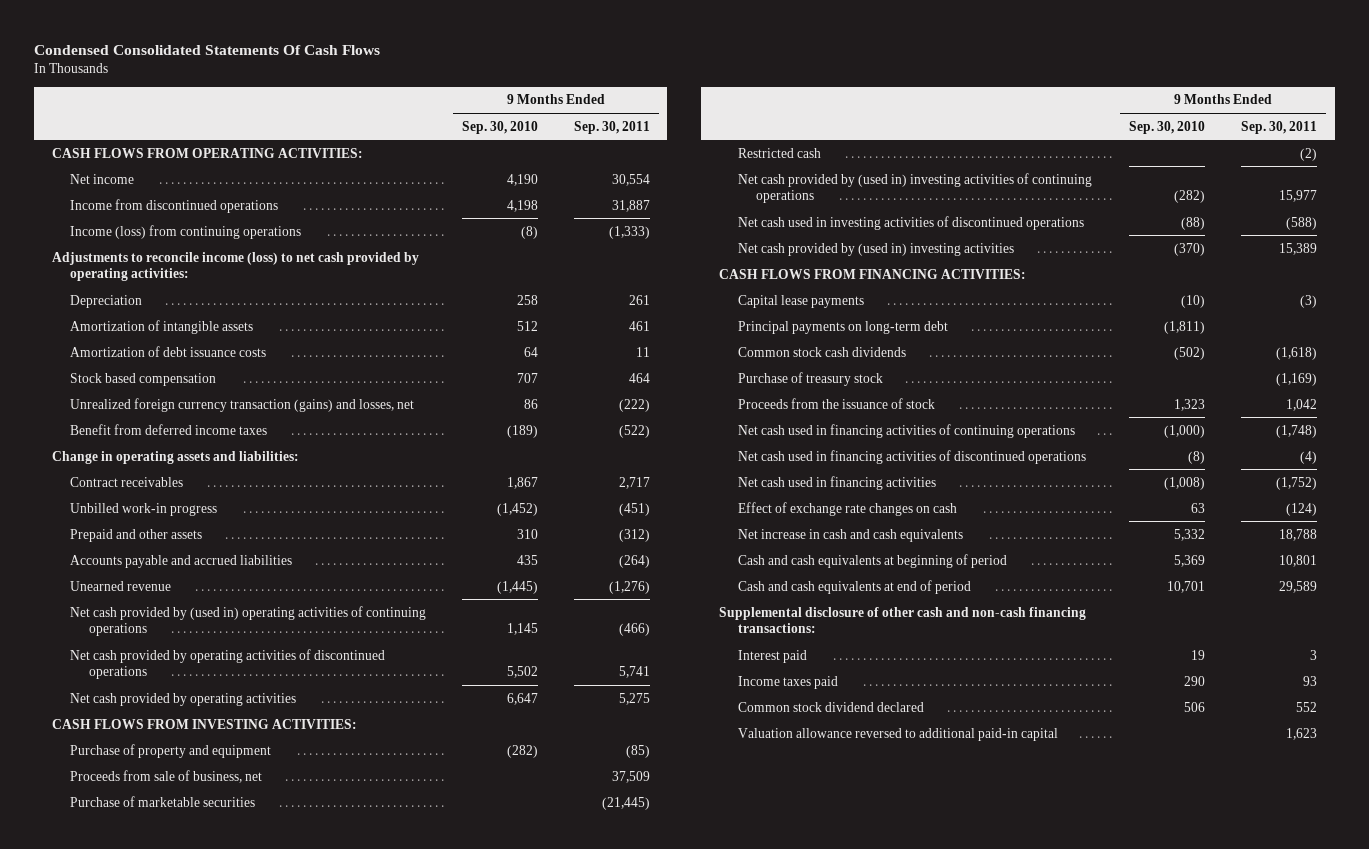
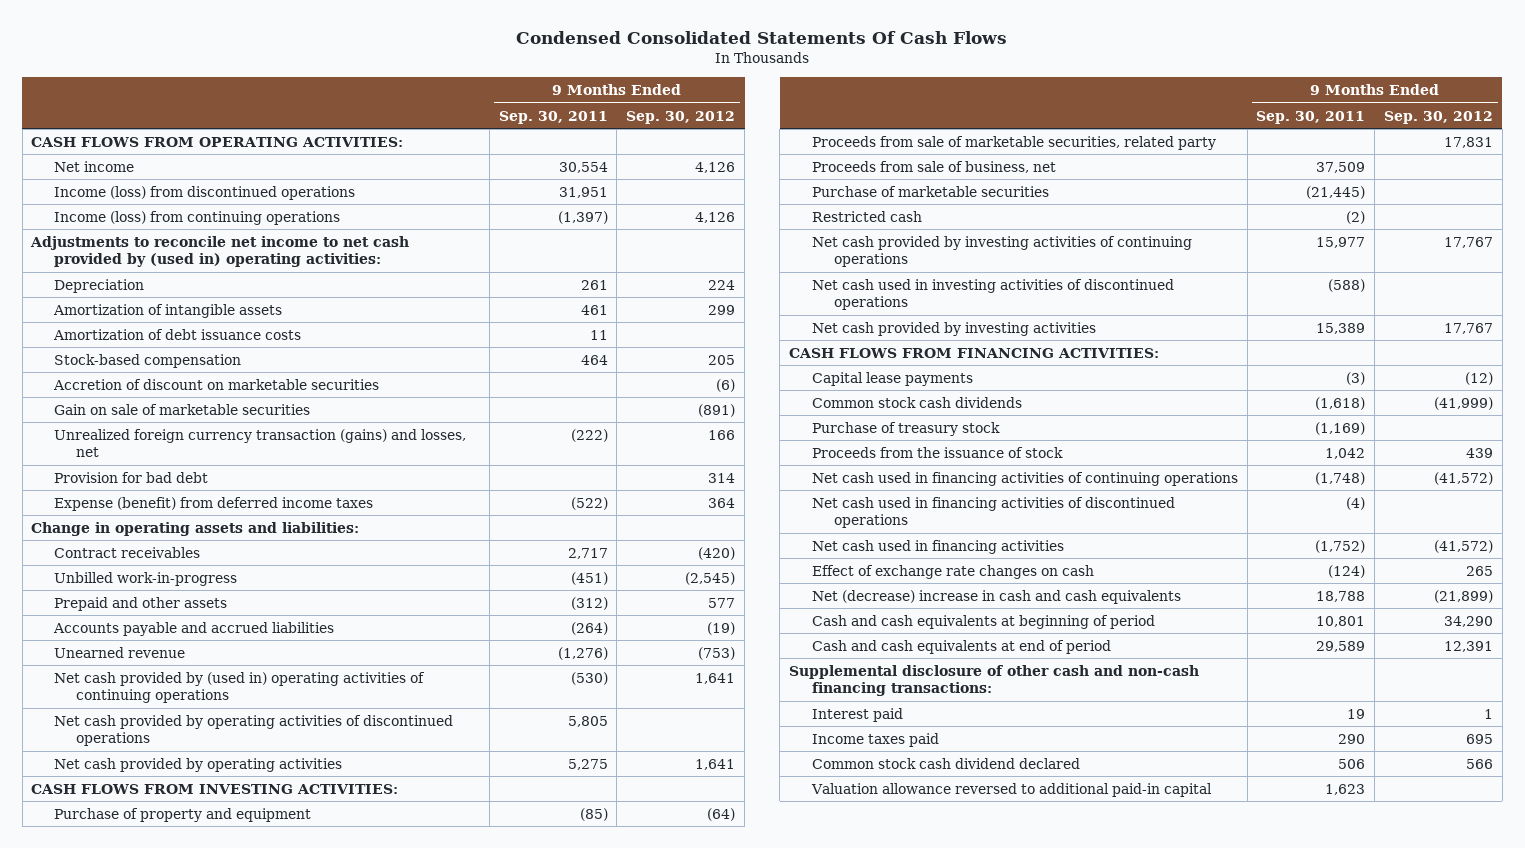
- | 9 Months Ended Sep. 30, 2010 | 9 Months Ended Sep. 30, 2011
+ | 9 Months Ended Sep. 30, 2011 | 9 Months Ended Sep. 30, 2012
- Income from discontinued operations | 4,198 | 31,887
- Income (loss) from continuing operations | (8) | (1,333)
- Adjustments to reconcile income (loss) to net cash provided by operating activities:
+ Income (loss) from discontinued operations | 31,951 |
+ Income (loss) from continuing operations | (1,397) | 4,126
+ Adjustments to reconcile net income to net cash provided by (used in) operating activities:
- Stock based compensation | 707 | 464
+ Stock-based compensation | 464 | 205
+ Accretion of discount on marketable securities | | (6)
+ Gain on sale of marketable securities | | (891)
- Benefit from deferred income taxes | (189) | (522)
+ Provision for bad debt | | 314
+ Expense (benefit) from deferred income taxes | (522) | 364
- Unbilled work-in progress | (1,452) | (451)
+ Unbilled work-in-progress | (451) | (2,545)
- Net cash provided by (used in) operating activities of continuing operations | 1,145 | (466)
- Net cash provided by operating activities of discontinued operations | 5,502 | 5,741
+ Net cash provided by (used in) operating activities of continuing operations | (530) | 1,641
+ Net cash provided by operating activities of discontinued operations | 5,805 |
+ Proceeds from sale of marketable securities, related party | | 17,831
- Net cash provided by (used in) investing activities of continuing operations | (282) | 15,977
+ Net cash provided by investing activities of continuing operations | 15,977 | 17,767
- Net cash provided by (used in) investing activities | (370) | 15,389
+ Net cash provided by investing activities | 15,389 | 17,767
- Principal payments on long-term debt | (1,811) |
- Net increase in cash and cash equivalents | 5,332 | 18,788
+ Net (decrease) increase in cash and cash equivalents | 18,788 | (21,899)
- Interest paid | 19 | 3
- Income taxes paid | 290 | 93
- Common stock dividend declared | 506 | 552
+ Interest paid | 19 | 1
+ Income taxes paid | 290 | 695
+ Common stock cash dividend declared | 506 | 566

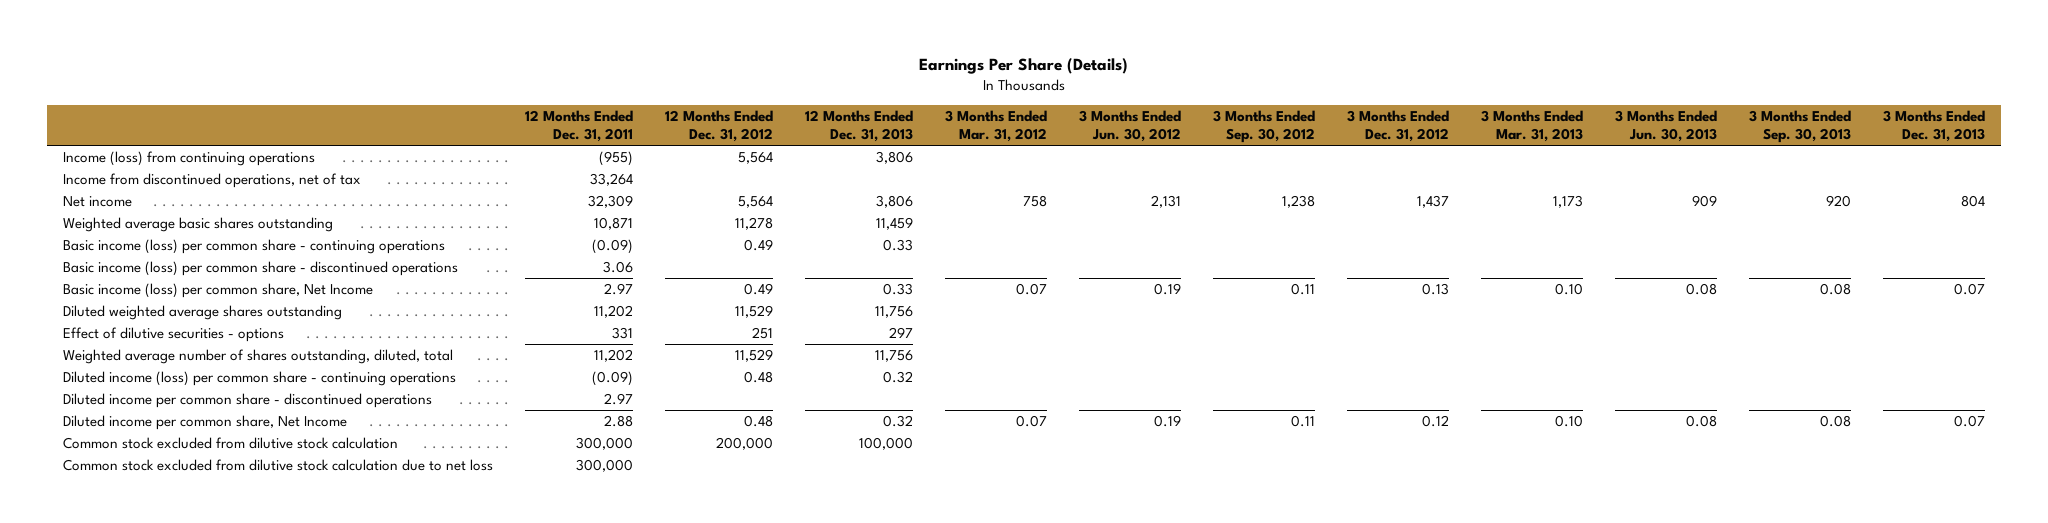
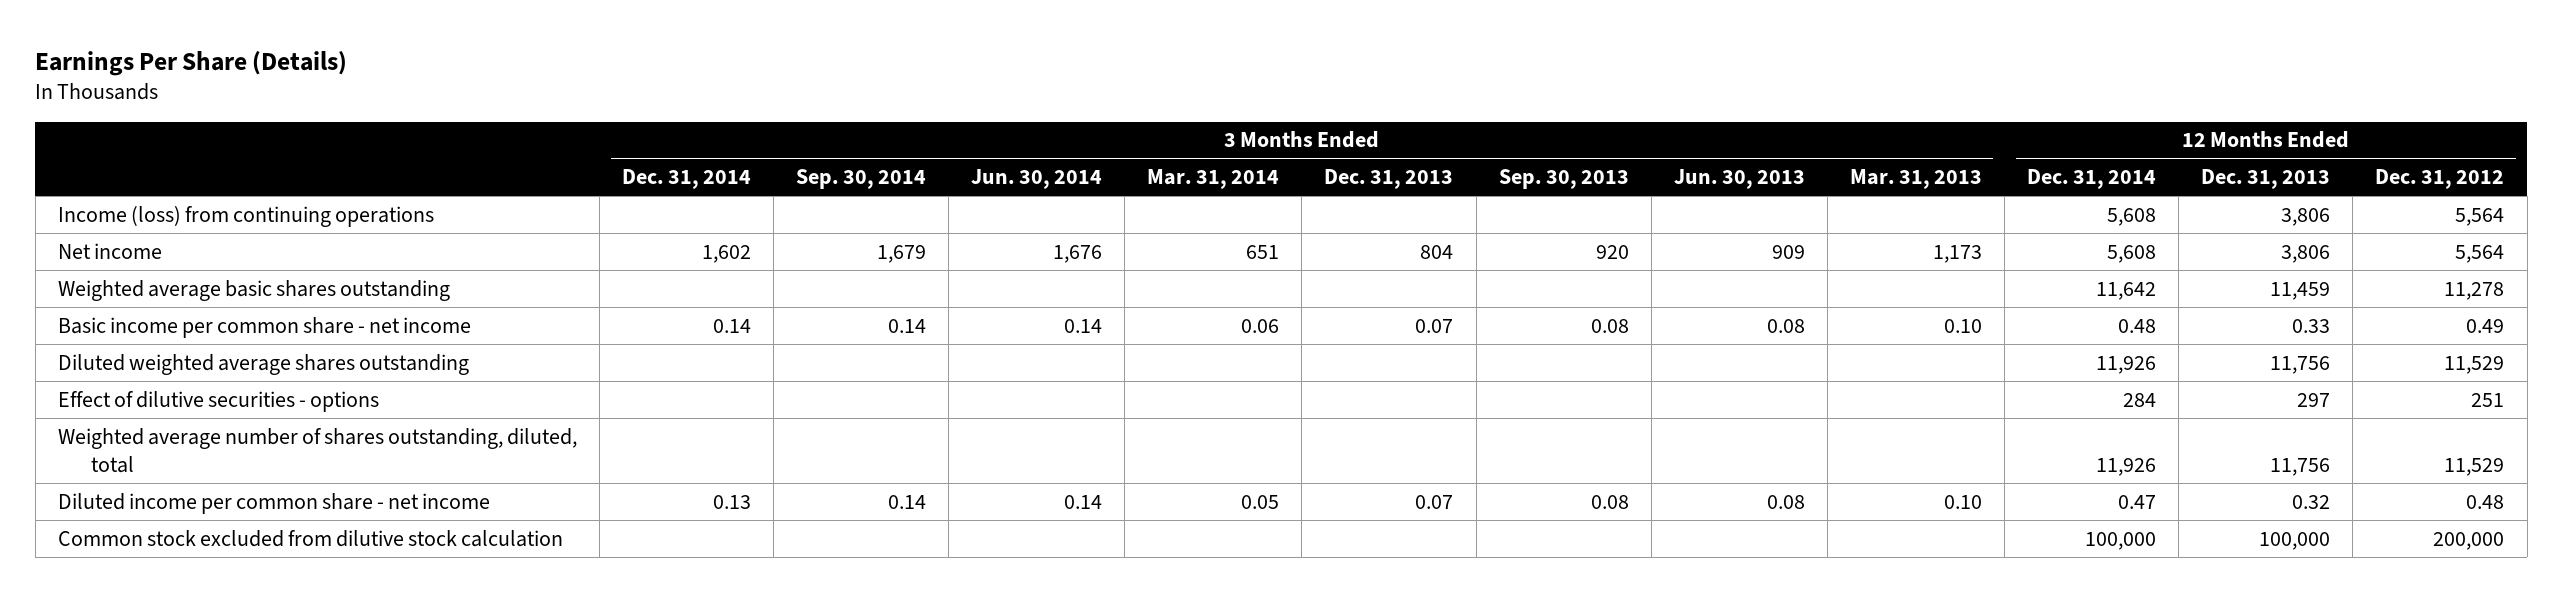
- | 12 Months Ended Dec. 31, 2011 | 12 Months Ended Dec. 31, 2012 | 12 Months Ended Dec. 31, 2013 | 3 Months Ended Mar. 31, 2012 | 3 Months Ended Jun. 30, 2012 | 3 Months Ended Sep. 30, 2012 | 3 Months Ended Dec. 31, 2012 | 3 Months Ended Mar. 31, 2013 | 3 Months Ended Jun. 30, 2013 | 3 Months Ended Sep. 30, 2013 | 3 Months Ended Dec. 31, 2013
+ | 3 Months Ended Dec. 31, 2014 | 3 Months Ended Sep. 30, 2014 | 3 Months Ended Jun. 30, 2014 | 3 Months Ended Mar. 31, 2014 | 3 Months Ended Dec. 31, 2013 | 3 Months Ended Sep. 30, 2013 | 3 Months Ended Jun. 30, 2013 | 3 Months Ended Mar. 31, 2013 | 12 Months Ended Dec. 31, 2014 | 12 Months Ended Dec. 31, 2013 | 12 Months Ended Dec. 31, 2012
- Income from discontinued operations, net of tax | 33,264 | | | | | | | | | |
- Basic income (loss) per common share - continuing operations | (0.09) | 0.49 | 0.33 | | | | | | | |
- Basic income (loss) per common share - discontinued operations | 3.06 | | | | | | | | | |
- Basic income (loss) per common share, Net Income | 2.97 | 0.49 | 0.33 | 0.07 | 0.19 | 0.11 | 0.13 | 0.10 | 0.08 | 0.08 | 0.07
+ Basic income per common share - net income | 0.14 | 0.14 | 0.14 | 0.06 | 0.07 | 0.08 | 0.08 | 0.10 | 0.48 | 0.33 | 0.49
- Diluted income (loss) per common share - continuing operations | (0.09) | 0.48 | 0.32 | | | | | | | |
- Diluted income per common share - discontinued operations | 2.97 | | | | | | | | | |
- Diluted income per common share, Net Income | 2.88 | 0.48 | 0.32 | 0.07 | 0.19 | 0.11 | 0.12 | 0.10 | 0.08 | 0.08 | 0.07
+ Diluted income per common share - net income | 0.13 | 0.14 | 0.14 | 0.05 | 0.07 | 0.08 | 0.08 | 0.10 | 0.47 | 0.32 | 0.48
- Common stock excluded from dilutive stock calculation due to net loss | 300,000 | | | | | | | | | |

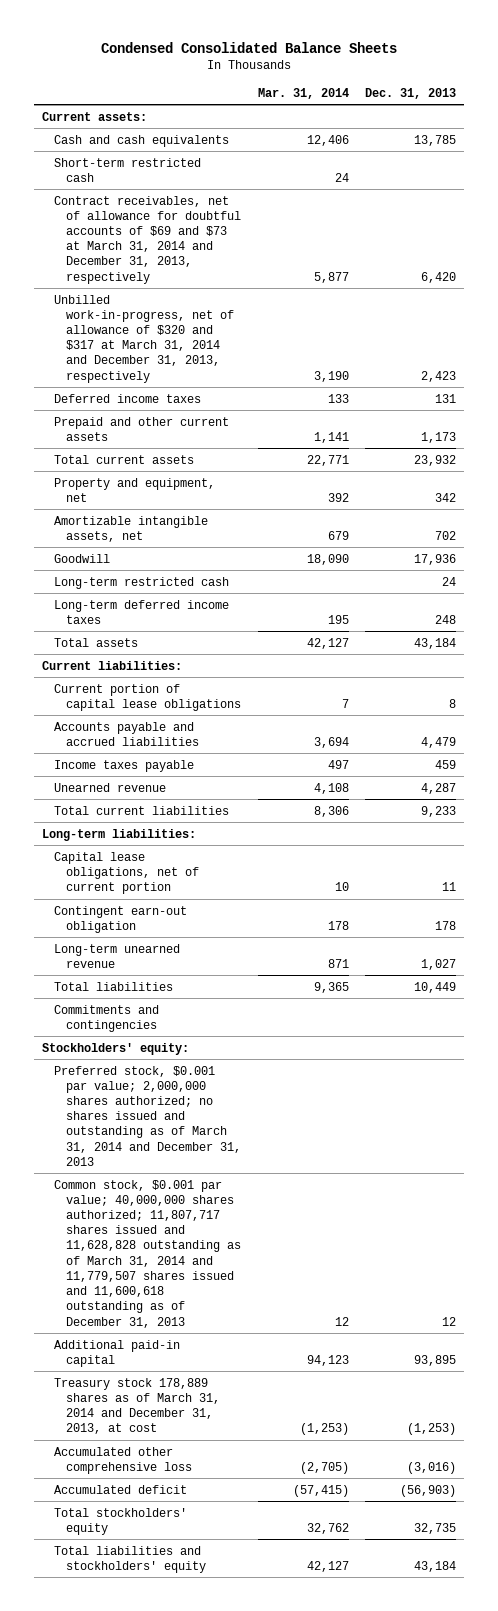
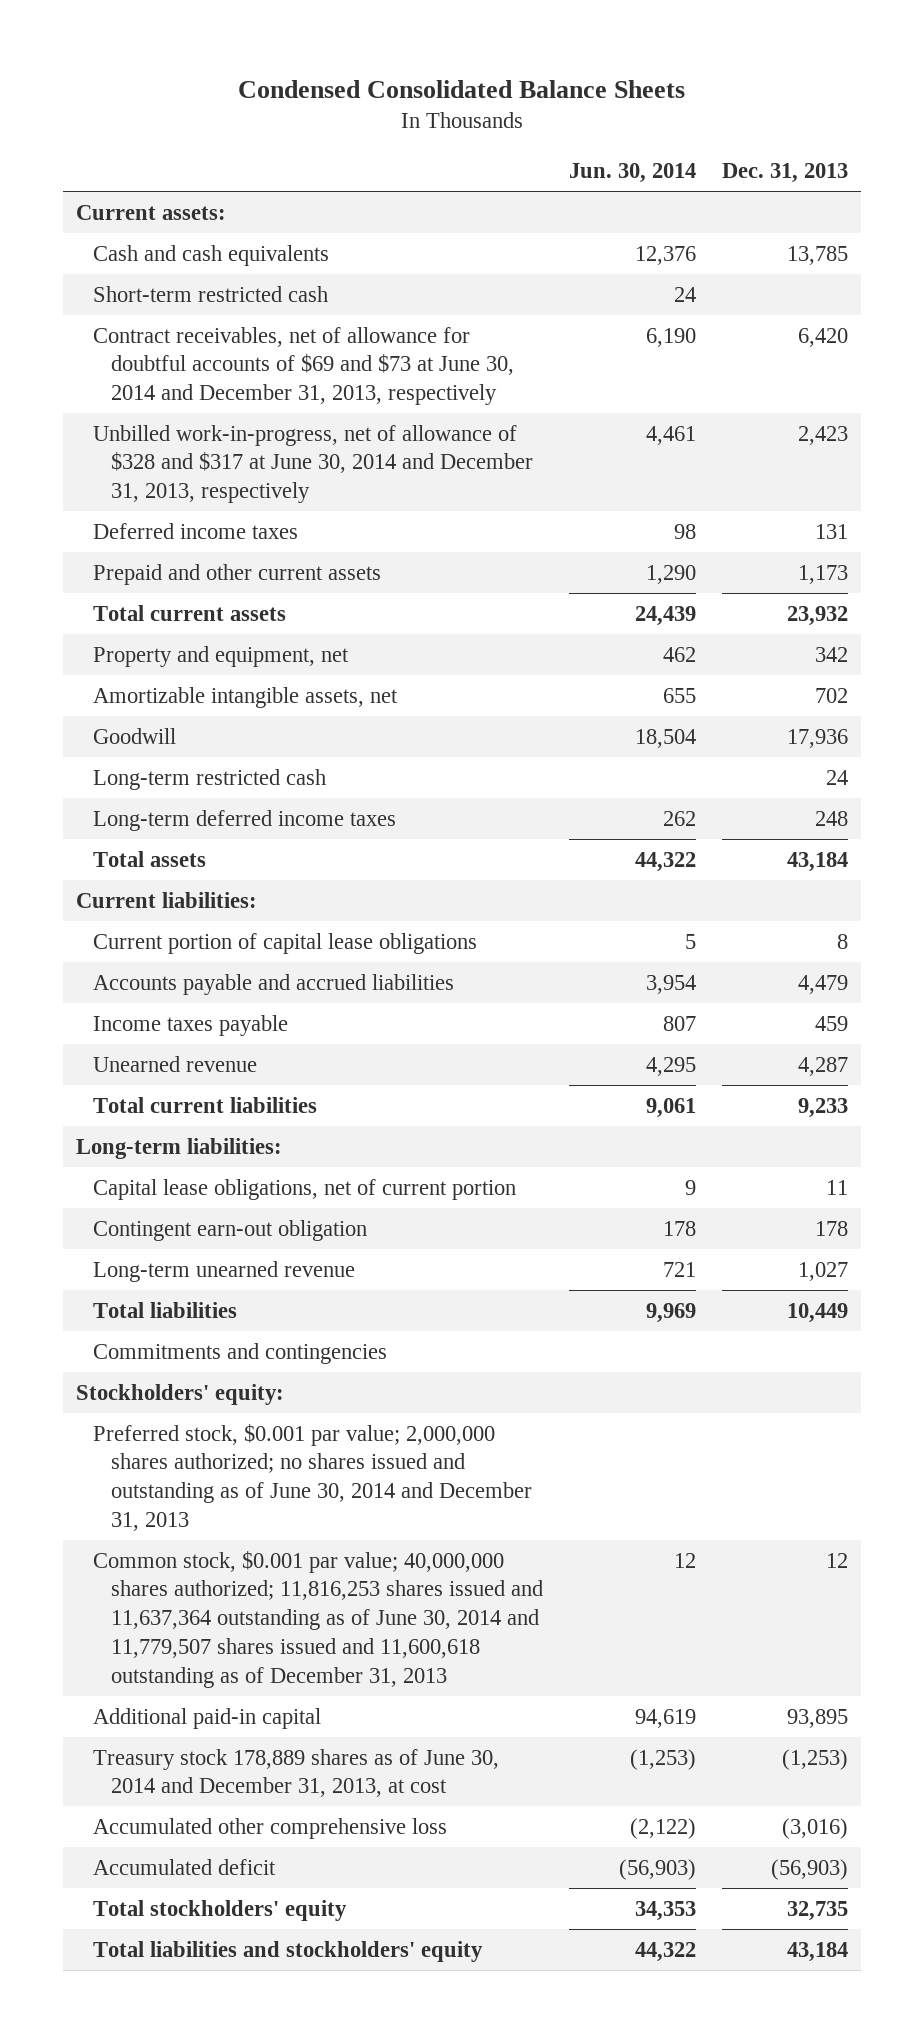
- | Mar. 31, 2014 | Dec. 31, 2013
+ | Jun. 30, 2014 | Dec. 31, 2013
- Contract receivables, net of allowance for doubtful accounts of $69 and $73 at March 31, 2014 and December 31, 2013, respectively | 5,877 | 6,420
- Unbilled work-in-progress, net of allowance of $320 and $317 at March 31, 2014 and December 31, 2013, respectively | 3,190 | 2,423
+ Contract receivables, net of allowance for doubtful accounts of $69 and $73 at June 30, 2014 and December 31, 2013, respectively | 6,190 | 6,420
+ Unbilled work-in-progress, net of allowance of $328 and $317 at June 30, 2014 and December 31, 2013, respectively | 4,461 | 2,423
- Preferred stock, $0.001 par value; 2,000,000 shares authorized; no shares issued and outstanding as of March 31, 2014 and December 31, 2013
- Common stock, $0.001 par value; 40,000,000 shares authorized; 11,807,717 shares issued and 11,628,828 outstanding as of March 31, 2014 and 11,779,507 shares issued and 11,600,618 outstanding as of December 31, 2013 | 12 | 12
+ Preferred stock, $0.001 par value; 2,000,000 shares authorized; no shares issued and outstanding as of June 30, 2014 and December 31, 2013
+ Common stock, $0.001 par value; 40,000,000 shares authorized; 11,816,253 shares issued and 11,637,364 outstanding as of June 30, 2014 and 11,779,507 shares issued and 11,600,618 outstanding as of December 31, 2013 | 12 | 12
- Treasury stock 178,889 shares as of March 31, 2014 and December 31, 2013, at cost | (1,253) | (1,253)
+ Treasury stock 178,889 shares as of June 30, 2014 and December 31, 2013, at cost | (1,253) | (1,253)

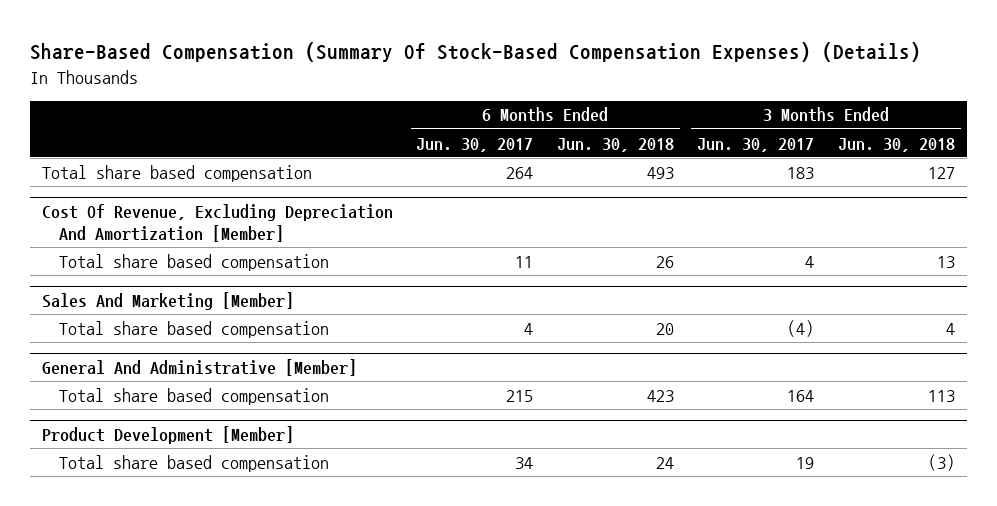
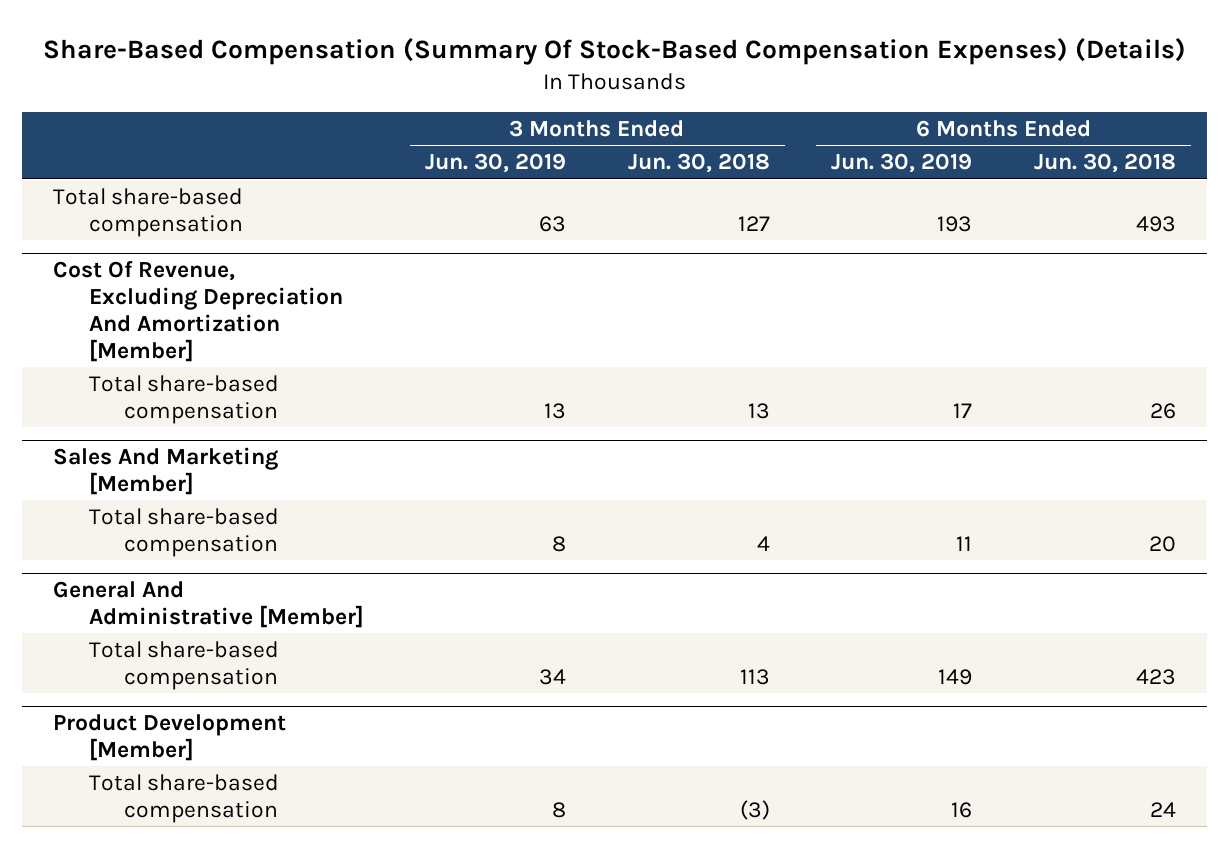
- | 6 Months Ended Jun. 30, 2017 | 6 Months Ended Jun. 30, 2018 | 3 Months Ended Jun. 30, 2017 | 3 Months Ended Jun. 30, 2018
+ | 3 Months Ended Jun. 30, 2019 | 3 Months Ended Jun. 30, 2018 | 6 Months Ended Jun. 30, 2019 | 6 Months Ended Jun. 30, 2018
- Total share based compensation | 264 | 493 | 183 | 127
+ Total share-based compensation | 63 | 127 | 193 | 493
@ Cost Of Revenue, Excluding Depreciation And Amortization [Member]
- Total share based compensation | 11 | 26 | 4 | 13
+ Total share-based compensation | 13 | 13 | 17 | 26
@ Sales And Marketing [Member]
- Total share based compensation | 4 | 20 | (4) | 4
+ Total share-based compensation | 8 | 4 | 11 | 20
@ General And Administrative [Member]
- Total share based compensation | 215 | 423 | 164 | 113
+ Total share-based compensation | 34 | 113 | 149 | 423
@ Product Development [Member]
- Total share based compensation | 34 | 24 | 19 | (3)
+ Total share-based compensation | 8 | (3) | 16 | 24

